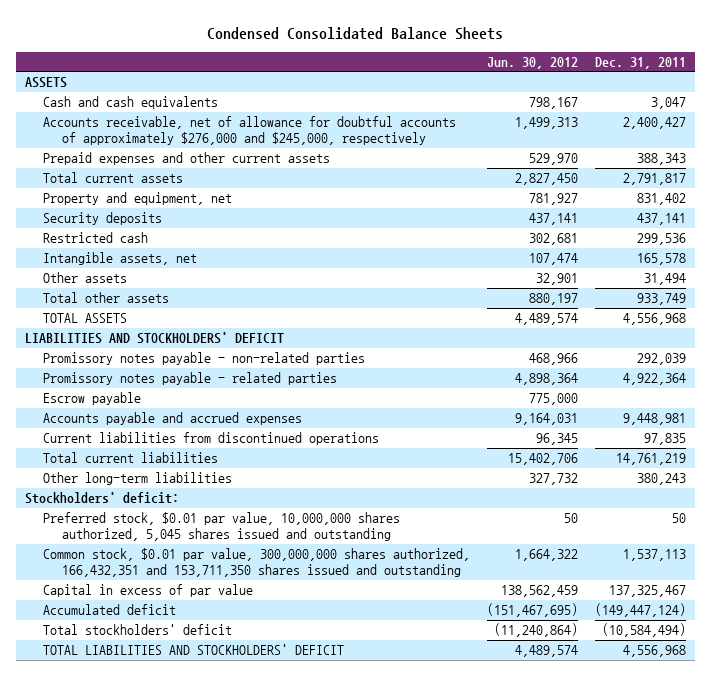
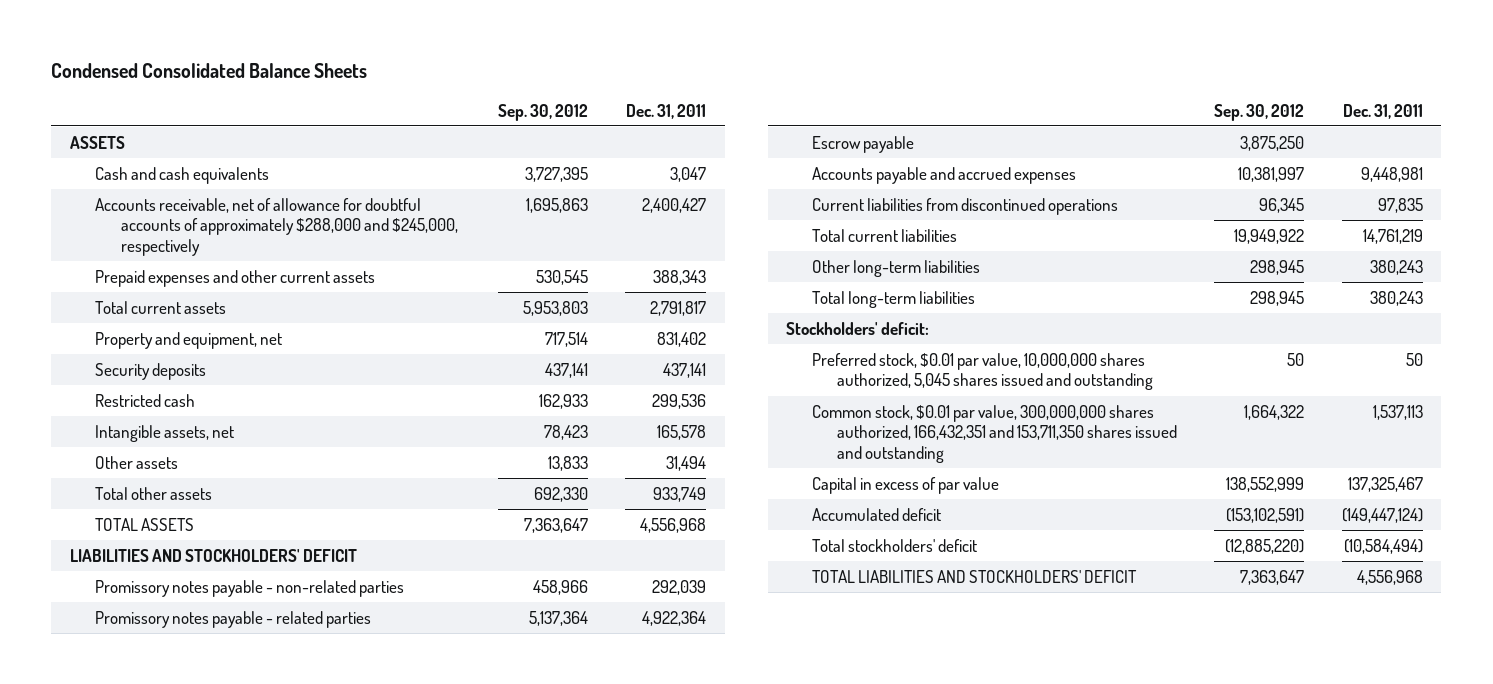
- | Jun. 30, 2012 | Dec. 31, 2011
+ | Sep. 30, 2012 | Dec. 31, 2011
- Accounts receivable, net of allowance for doubtful accounts of approximately $276,000 and $245,000, respectively | 1,499,313 | 2,400,427
+ Accounts receivable, net of allowance for doubtful accounts of approximately $288,000 and $245,000, respectively | 1,695,863 | 2,400,427
+ Total long-term liabilities | 298,945 | 380,243

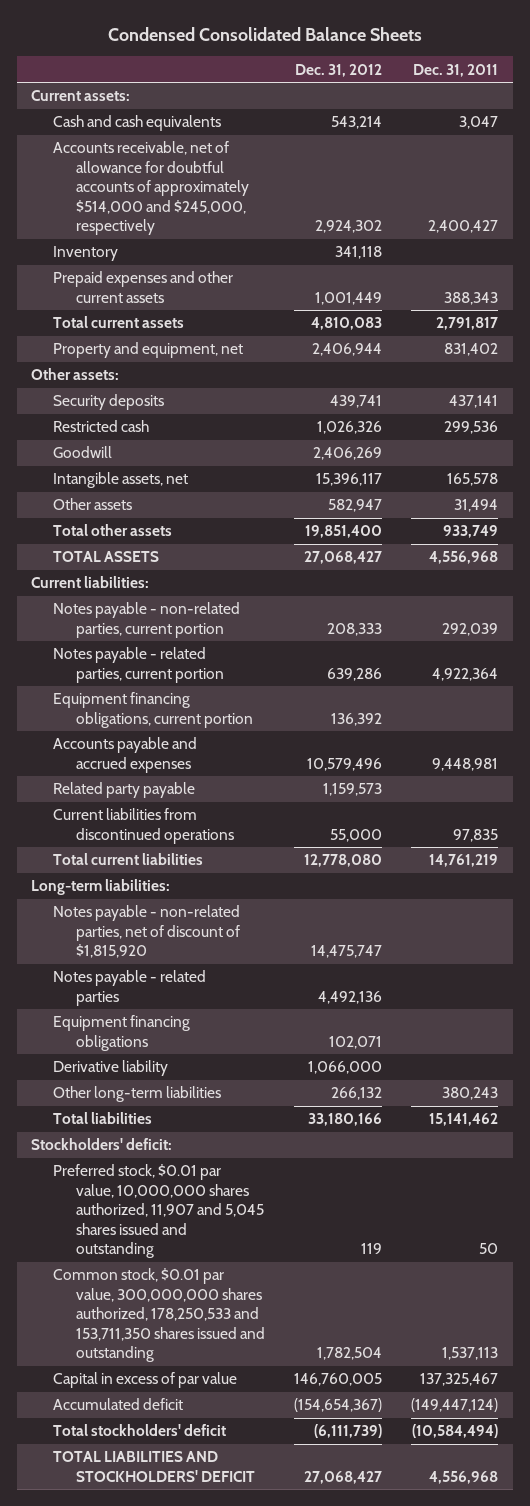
- | Sep. 30, 2012 | Dec. 31, 2011
+ | Dec. 31, 2012 | Dec. 31, 2011
- ASSETS
+ Current assets:
- Accounts receivable, net of allowance for doubtful accounts of approximately $288,000 and $245,000, respectively | 1,695,863 | 2,400,427
+ Accounts receivable, net of allowance for doubtful accounts of approximately $514,000 and $245,000, respectively | 2,924,302 | 2,400,427
+ Inventory | 341,118 |
+ Other assets:
+ Goodwill | 2,406,269 |
- LIABILITIES AND STOCKHOLDERS' DEFICIT
- Promissory notes payable - non-related parties | 458,966 | 292,039
- Promissory notes payable - related parties | 5,137,364 | 4,922,364
- Escrow payable | 3,875,250 |
+ Current liabilities:
+ Notes payable - non-related parties, current portion | 208,333 | 292,039
+ Notes payable - related parties, current portion | 639,286 | 4,922,364
+ Equipment financing obligations, current portion | 136,392 |
+ Related party payable | 1,159,573 |
+ Long-term liabilities:
+ Notes payable - non-related parties, net of discount of $1,815,920 | 14,475,747 |
+ Notes payable - related parties | 4,492,136 |
+ Equipment financing obligations | 102,071 |
+ Derivative liability | 1,066,000 |
- Total long-term liabilities | 298,945 | 380,243
+ Total liabilities | 33,180,166 | 15,141,462
- Preferred stock, $0.01 par value, 10,000,000 shares authorized, 5,045 shares issued and outstanding | 50 | 50
- Common stock, $0.01 par value, 300,000,000 shares authorized, 166,432,351 and 153,711,350 shares issued and outstanding | 1,664,322 | 1,537,113
+ Preferred stock, $0.01 par value, 10,000,000 shares authorized, 11,907 and 5,045 shares issued and outstanding | 119 | 50
+ Common stock, $0.01 par value, 300,000,000 shares authorized, 178,250,533 and 153,711,350 shares issued and outstanding | 1,782,504 | 1,537,113

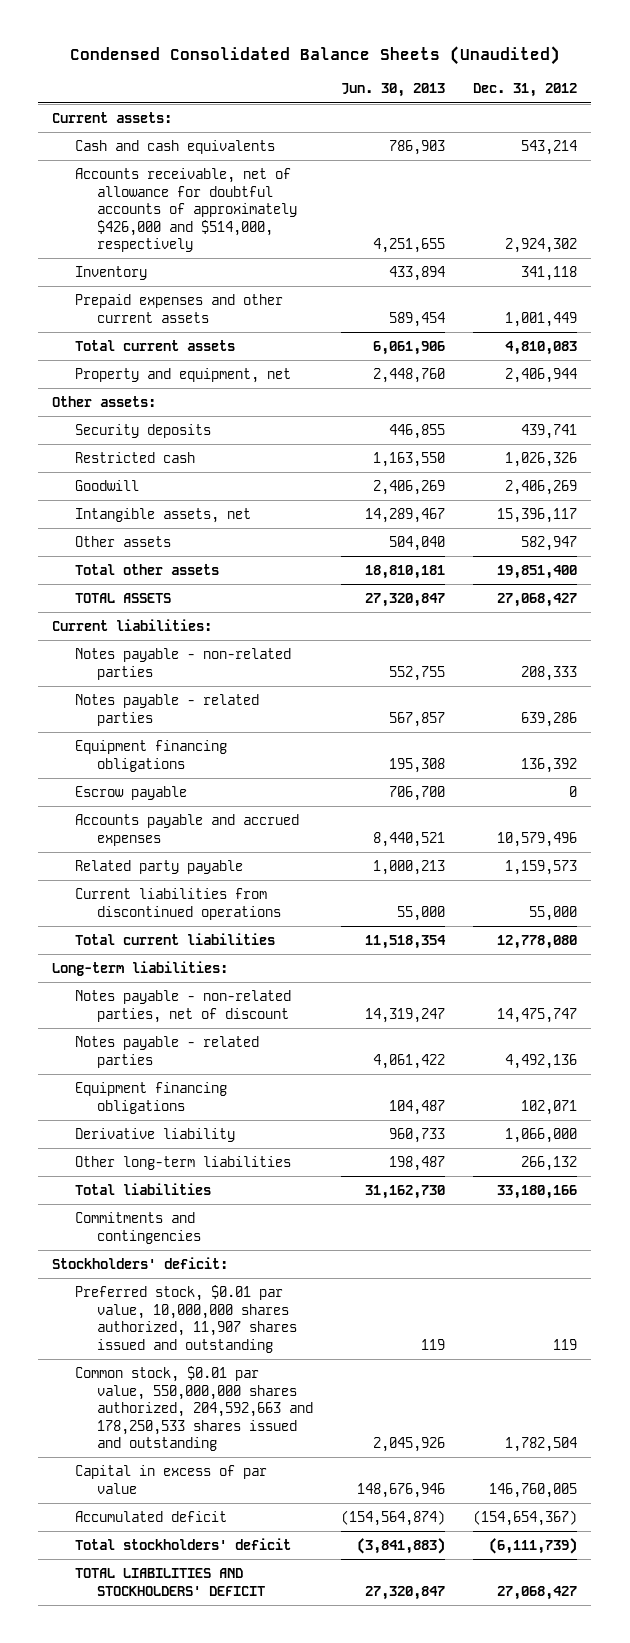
- Condensed Consolidated Balance Sheets
+ Condensed Consolidated Balance Sheets (Unaudited)
- | Dec. 31, 2012 | Dec. 31, 2011
+ | Jun. 30, 2013 | Dec. 31, 2012
- Accounts receivable, net of allowance for doubtful accounts of approximately $514,000 and $245,000, respectively | 2,924,302 | 2,400,427
+ Accounts receivable, net of allowance for doubtful accounts of approximately $426,000 and $514,000, respectively | 4,251,655 | 2,924,302
- Notes payable - non-related parties, current portion | 208,333 | 292,039
- Notes payable - related parties, current portion | 639,286 | 4,922,364
- Equipment financing obligations, current portion | 136,392 |
+ Notes payable - non-related parties | 552,755 | 208,333
+ Notes payable - related parties | 567,857 | 639,286
+ Equipment financing obligations | 195,308 | 136,392
+ Escrow payable | 706,700 | 0
- Notes payable - non-related parties, net of discount of $1,815,920 | 14,475,747 |
+ Notes payable - non-related parties, net of discount | 14,319,247 | 14,475,747
+ Commitments and contingencies
- Preferred stock, $0.01 par value, 10,000,000 shares authorized, 11,907 and 5,045 shares issued and outstanding | 119 | 50
- Common stock, $0.01 par value, 300,000,000 shares authorized, 178,250,533 and 153,711,350 shares issued and outstanding | 1,782,504 | 1,537,113
+ Preferred stock, $0.01 par value, 10,000,000 shares authorized, 11,907 shares issued and outstanding | 119 | 119
+ Common stock, $0.01 par value, 550,000,000 shares authorized, 204,592,663 and 178,250,533 shares issued and outstanding | 2,045,926 | 1,782,504

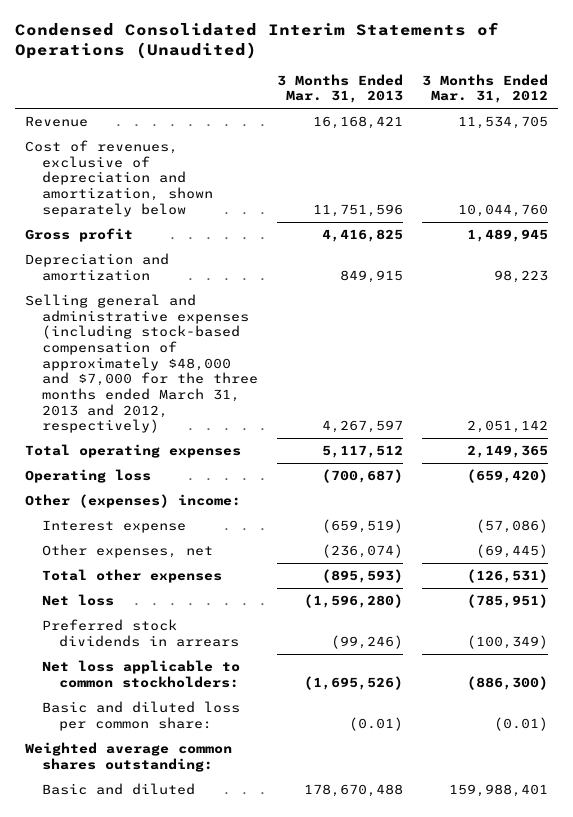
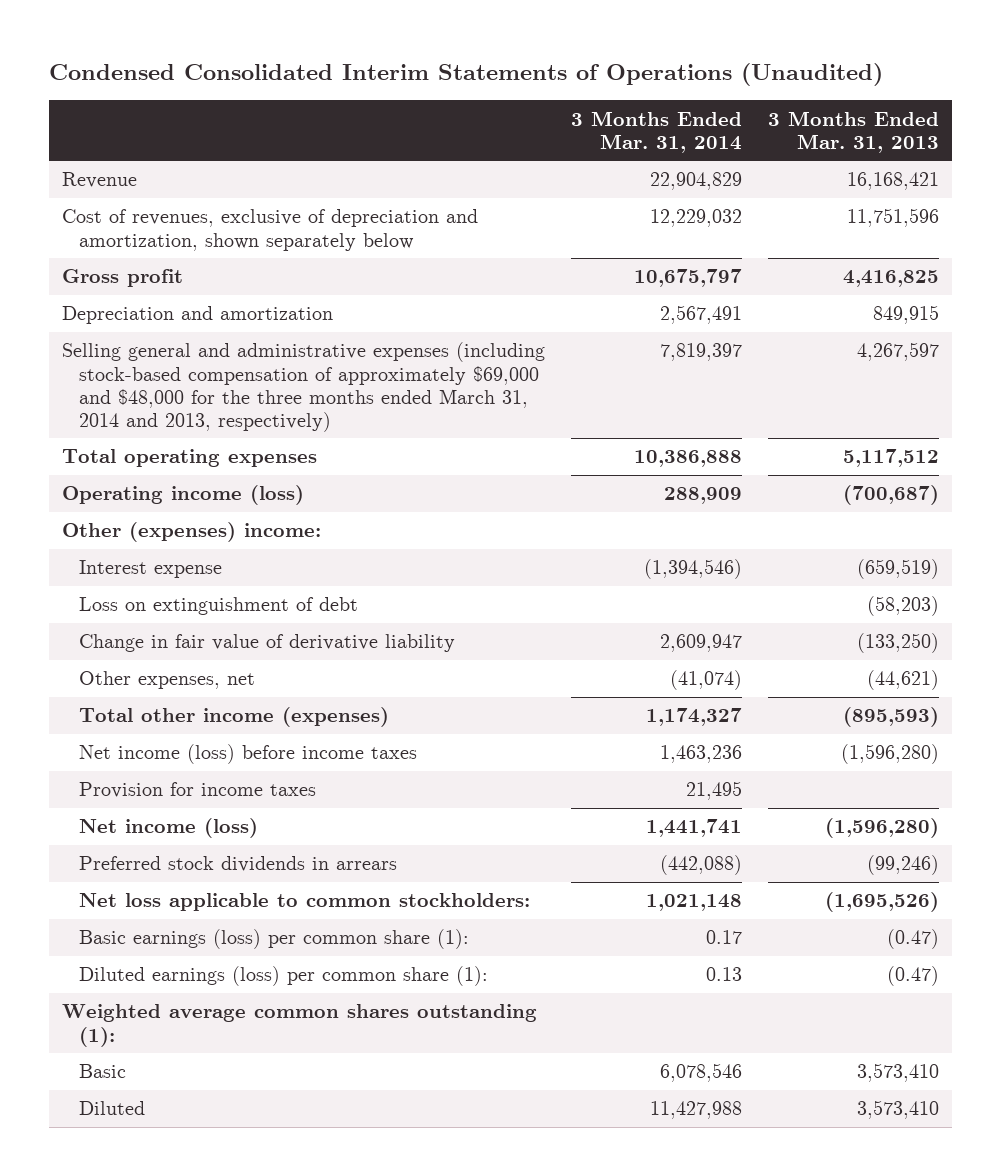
- | 3 Months Ended Mar. 31, 2013 | 3 Months Ended Mar. 31, 2012
+ | 3 Months Ended Mar. 31, 2014 | 3 Months Ended Mar. 31, 2013
- Selling general and administrative expenses (including stock-based compensation of approximately $48,000 and $7,000 for the three months ended March 31, 2013 and 2012, respectively) | 4,267,597 | 2,051,142
+ Selling general and administrative expenses (including stock-based compensation of approximately $69,000 and $48,000 for the three months ended March 31, 2014 and 2013, respectively) | 7,819,397 | 4,267,597
- Operating loss | (700,687) | (659,420)
+ Operating income (loss) | 288,909 | (700,687)
- Other expenses, net | (236,074) | (69,445)
- Total other expenses | (895,593) | (126,531)
- Net loss | (1,596,280) | (785,951)
+ Loss on extinguishment of debt | | (58,203)
+ Change in fair value of derivative liability | 2,609,947 | (133,250)
+ Other expenses, net | (41,074) | (44,621)
+ Total other income (expenses) | 1,174,327 | (895,593)
+ Net income (loss) before income taxes | 1,463,236 | (1,596,280)
+ Provision for income taxes | 21,495 |
+ Net income (loss) | 1,441,741 | (1,596,280)
- Basic and diluted loss per common share: | (0.01) | (0.01)
- Weighted average common shares outstanding:
- Basic and diluted | 178,670,488 | 159,988,401
+ Basic earnings (loss) per common share (1): | 0.17 | (0.47)
+ Diluted earnings (loss) per common share (1): | 0.13 | (0.47)
+ Weighted average common shares outstanding (1):
+ Basic | 6,078,546 | 3,573,410
+ Diluted | 11,427,988 | 3,573,410

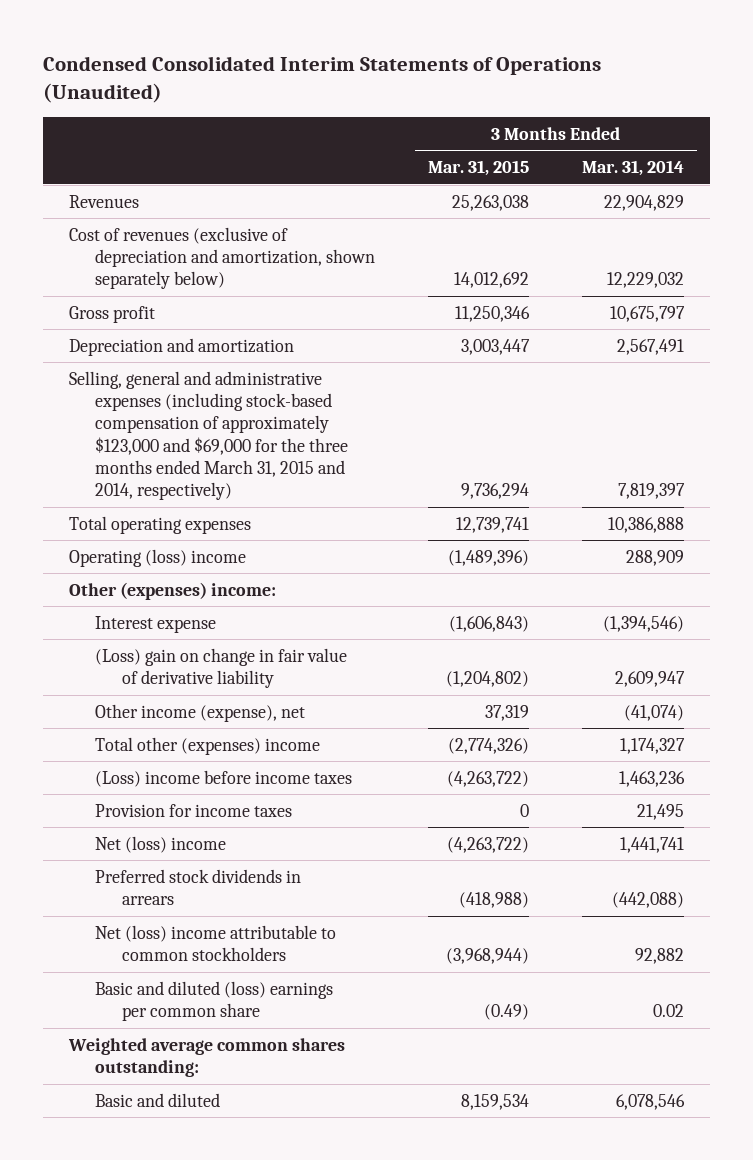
- | 3 Months Ended Mar. 31, 2014 | 3 Months Ended Mar. 31, 2013
+ | 3 Months Ended Mar. 31, 2015 | 3 Months Ended Mar. 31, 2014
- Revenue | 22,904,829 | 16,168,421
- Cost of revenues, exclusive of depreciation and amortization, shown separately below | 12,229,032 | 11,751,596
+ Revenues | 25,263,038 | 22,904,829
+ Cost of revenues (exclusive of depreciation and amortization, shown separately below) | 14,012,692 | 12,229,032
- Selling general and administrative expenses (including stock-based compensation of approximately $69,000 and $48,000 for the three months ended March 31, 2014 and 2013, respectively) | 7,819,397 | 4,267,597
+ Selling, general and administrative expenses (including stock-based compensation of approximately $123,000 and $69,000 for the three months ended March 31, 2015 and 2014, respectively) | 9,736,294 | 7,819,397
- Operating income (loss) | 288,909 | (700,687)
+ Operating (loss) income | (1,489,396) | 288,909
- Loss on extinguishment of debt | | (58,203)
- Change in fair value of derivative liability | 2,609,947 | (133,250)
- Other expenses, net | (41,074) | (44,621)
- Total other income (expenses) | 1,174,327 | (895,593)
- Net income (loss) before income taxes | 1,463,236 | (1,596,280)
+ (Loss) gain on change in fair value of derivative liability | (1,204,802) | 2,609,947
+ Other income (expense), net | 37,319 | (41,074)
+ Total other (expenses) income | (2,774,326) | 1,174,327
+ (Loss) income before income taxes | (4,263,722) | 1,463,236
- Net income (loss) | 1,441,741 | (1,596,280)
+ Net (loss) income | (4,263,722) | 1,441,741
- Net loss applicable to common stockholders: | 1,021,148 | (1,695,526)
- Basic earnings (loss) per common share (1): | 0.17 | (0.47)
- Diluted earnings (loss) per common share (1): | 0.13 | (0.47)
- Weighted average common shares outstanding (1):
- Basic | 6,078,546 | 3,573,410
- Diluted | 11,427,988 | 3,573,410
+ Net (loss) income attributable to common stockholders | (3,968,944) | 92,882
+ Basic and diluted (loss) earnings per common share | (0.49) | 0.02
+ Weighted average common shares outstanding:
+ Basic and diluted | 8,159,534 | 6,078,546

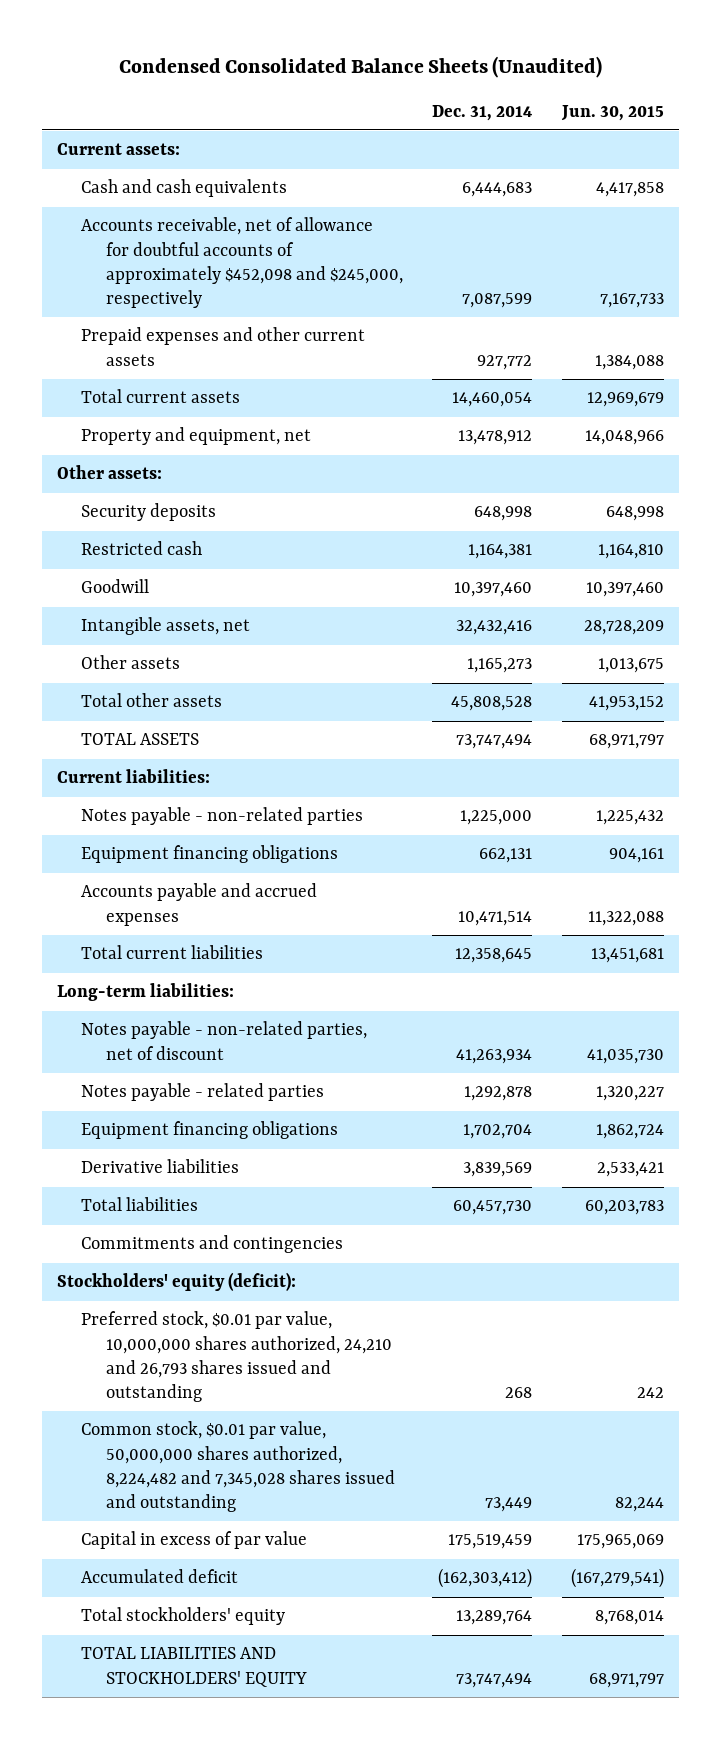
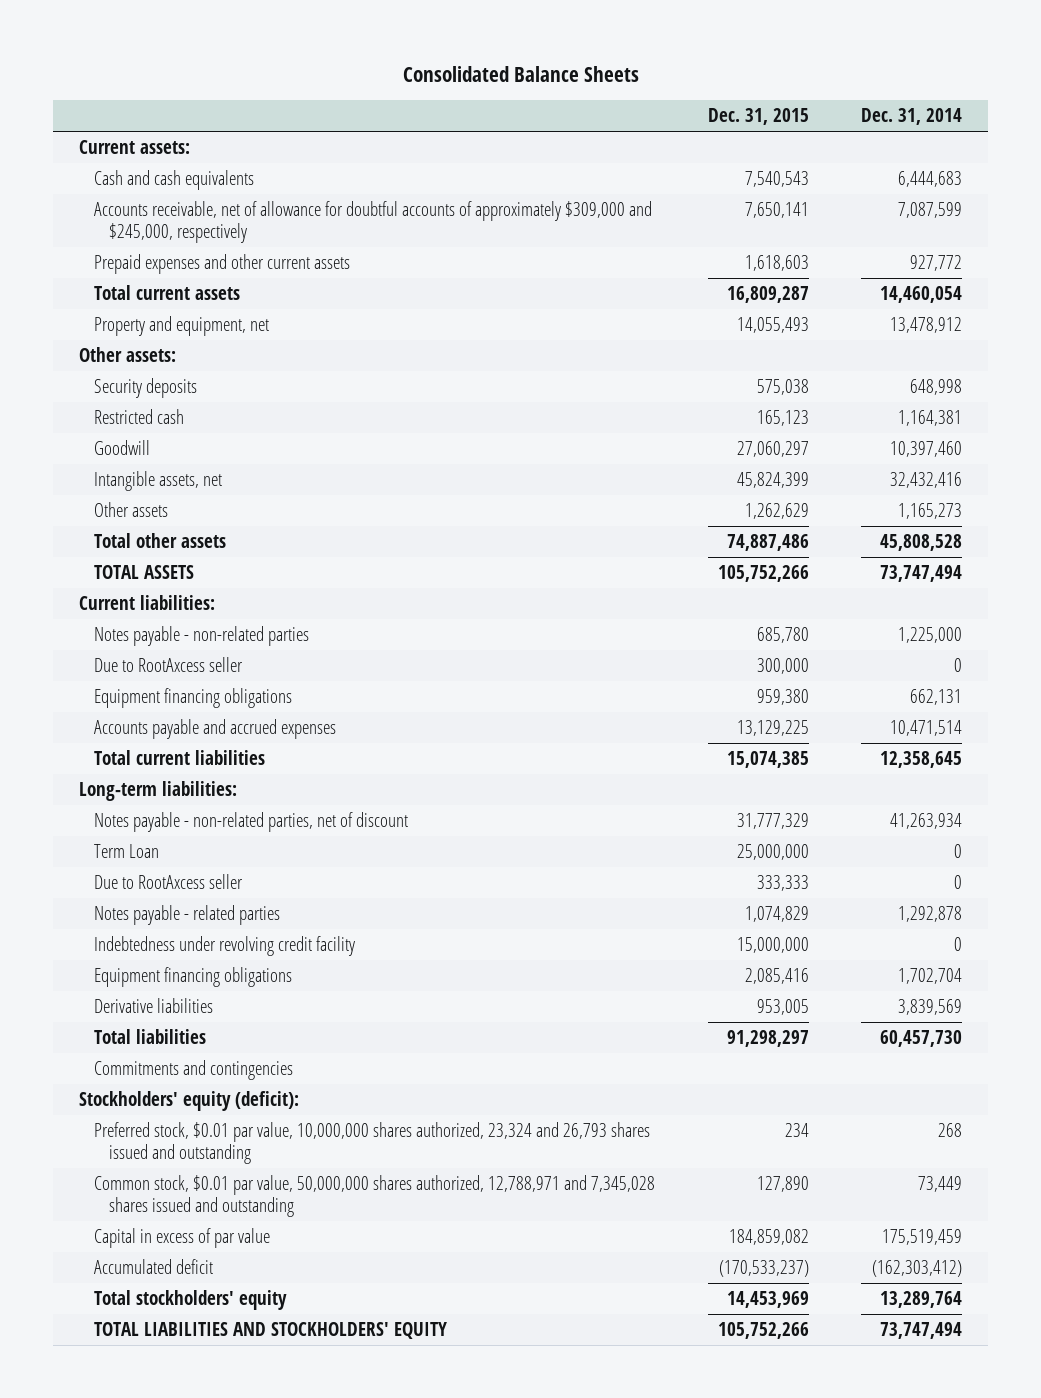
- Condensed Consolidated Balance Sheets (Unaudited)
+ Consolidated Balance Sheets
- | Dec. 31, 2014 | Jun. 30, 2015
+ | Dec. 31, 2015 | Dec. 31, 2014
- Accounts receivable, net of allowance for doubtful accounts of approximately $452,098 and $245,000, respectively | 7,087,599 | 7,167,733
+ Accounts receivable, net of allowance for doubtful accounts of approximately $309,000 and $245,000, respectively | 7,650,141 | 7,087,599
+ Due to RootAxcess seller | 300,000 | 0
+ Term Loan | 25,000,000 | 0
+ Due to RootAxcess seller | 333,333 | 0
+ Indebtedness under revolving credit facility | 15,000,000 | 0
- Preferred stock, $0.01 par value, 10,000,000 shares authorized, 24,210 and 26,793 shares issued and outstanding | 268 | 242
- Common stock, $0.01 par value, 50,000,000 shares authorized, 8,224,482 and 7,345,028 shares issued and outstanding | 73,449 | 82,244
+ Preferred stock, $0.01 par value, 10,000,000 shares authorized, 23,324 and 26,793 shares issued and outstanding | 234 | 268
+ Common stock, $0.01 par value, 50,000,000 shares authorized, 12,788,971 and 7,345,028 shares issued and outstanding | 127,890 | 73,449

